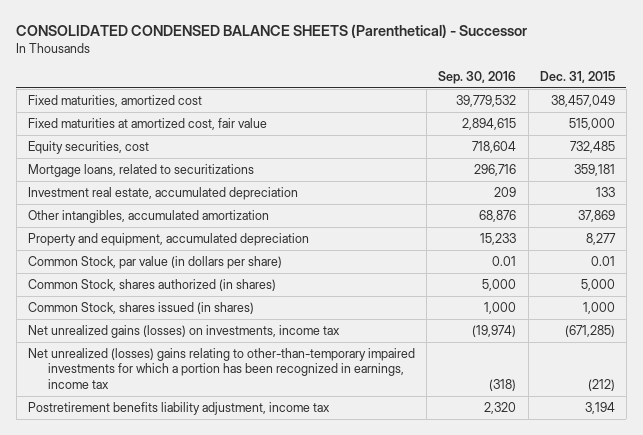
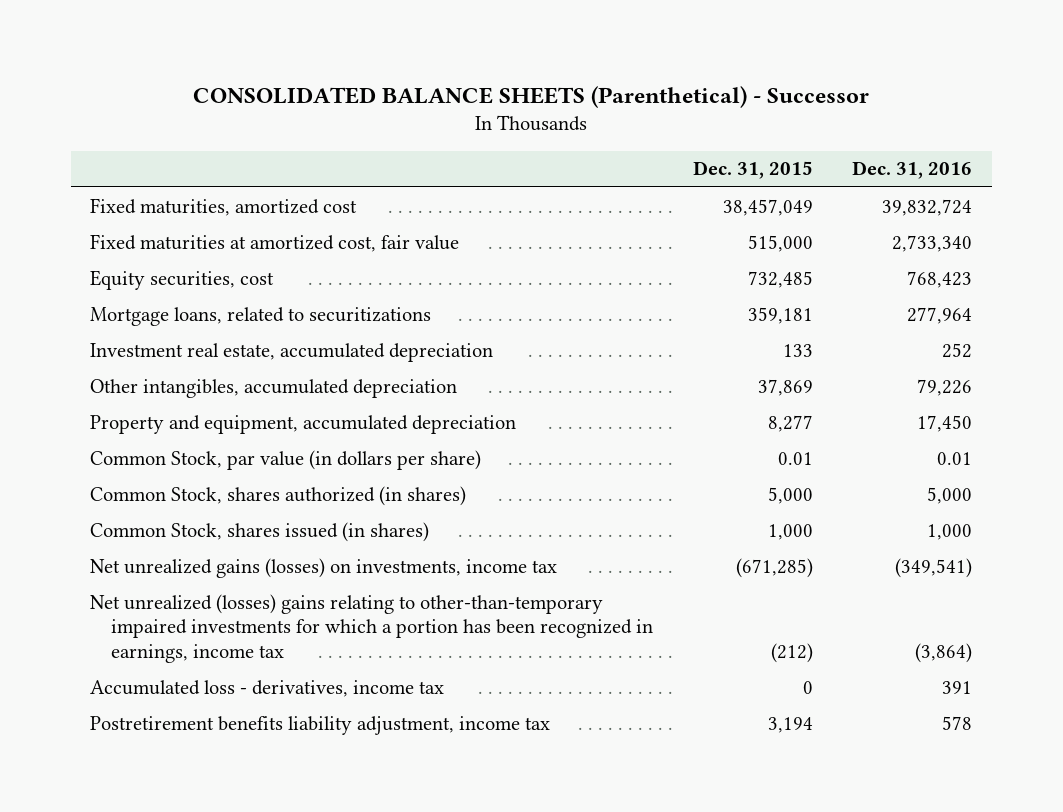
- CONSOLIDATED CONDENSED BALANCE SHEETS (Parenthetical) - Successor
+ CONSOLIDATED BALANCE SHEETS (Parenthetical) - Successor
- | Sep. 30, 2016 | Dec. 31, 2015
+ | Dec. 31, 2015 | Dec. 31, 2016
- Other intangibles, accumulated amortization | 68,876 | 37,869
+ Other intangibles, accumulated depreciation | 37,869 | 79,226
+ Accumulated loss - derivatives, income tax | 0 | 391

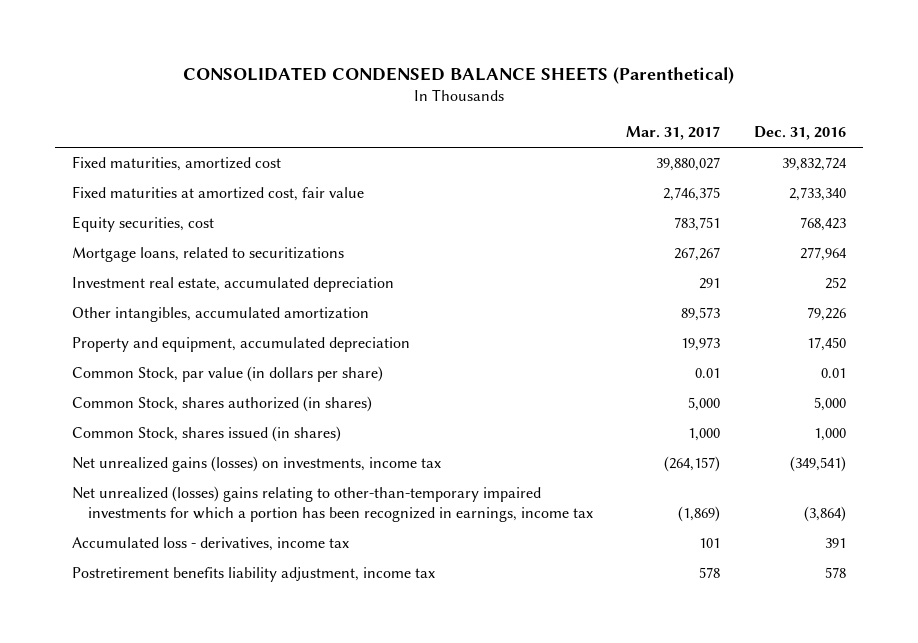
- CONSOLIDATED BALANCE SHEETS (Parenthetical) - Successor
+ CONSOLIDATED CONDENSED BALANCE SHEETS (Parenthetical)
- | Dec. 31, 2015 | Dec. 31, 2016
+ | Mar. 31, 2017 | Dec. 31, 2016
- Other intangibles, accumulated depreciation | 37,869 | 79,226
+ Other intangibles, accumulated amortization | 89,573 | 79,226

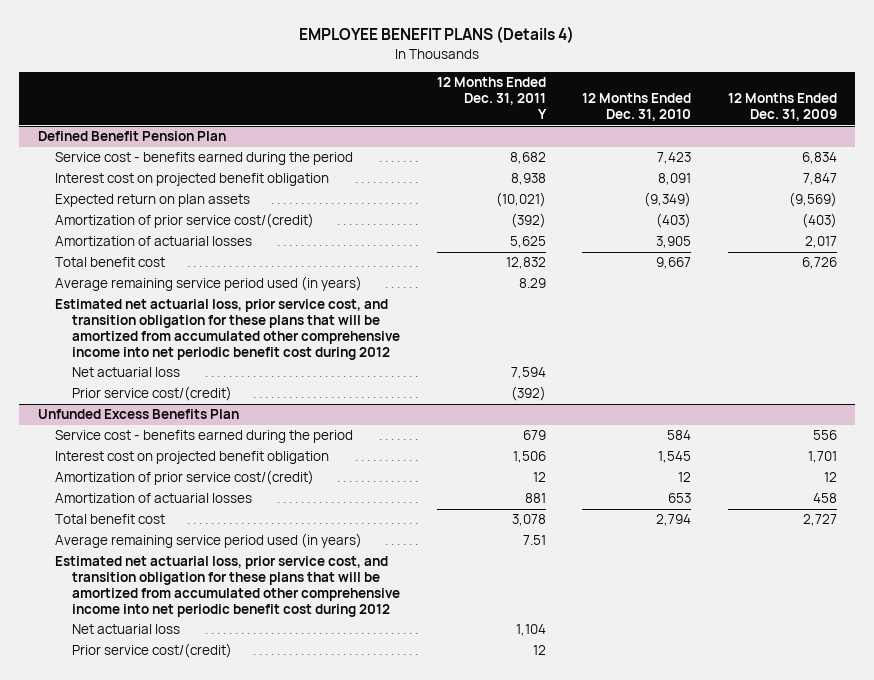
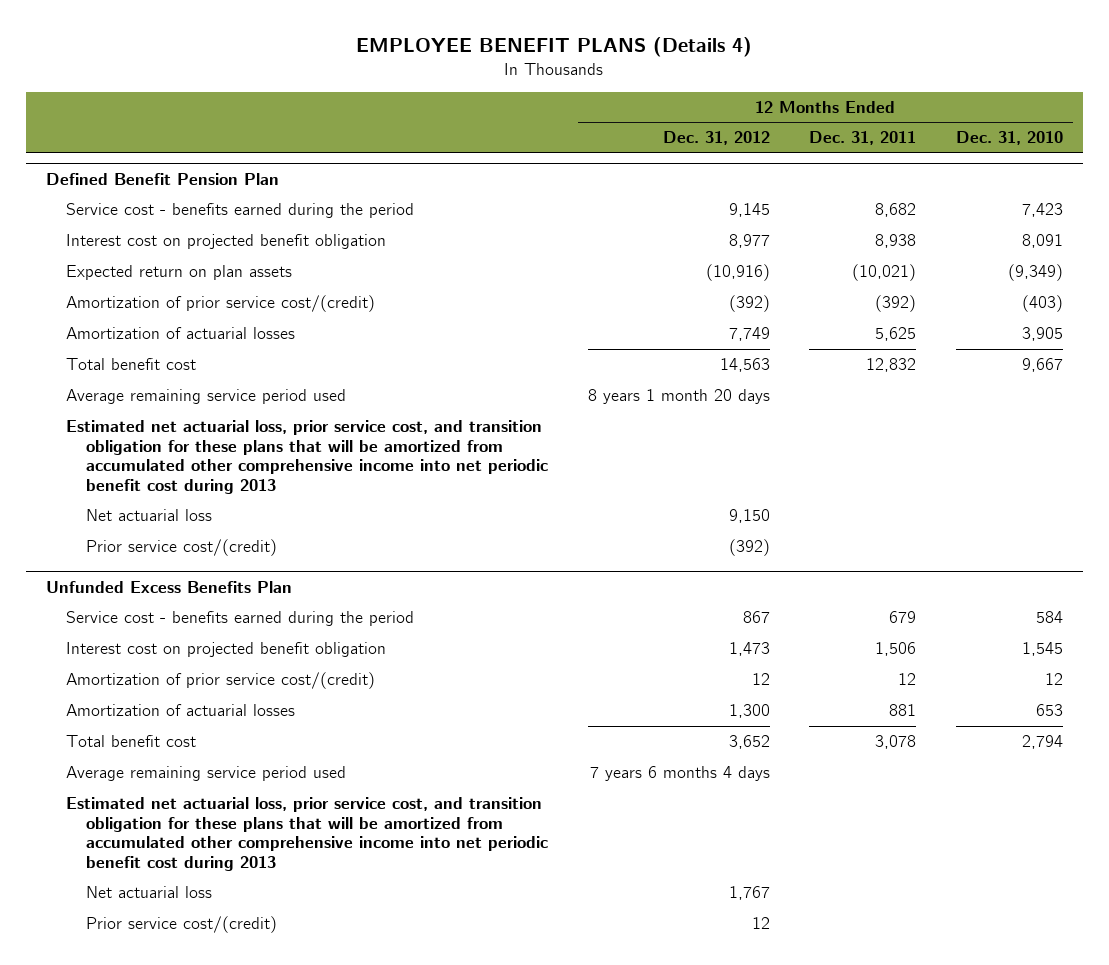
- | 12 Months Ended Dec. 31, 2011 Y | 12 Months Ended Dec. 31, 2010 | 12 Months Ended Dec. 31, 2009
+ | 12 Months Ended Dec. 31, 2012 | 12 Months Ended Dec. 31, 2011 | 12 Months Ended Dec. 31, 2010
@ Defined Benefit Pension Plan
- Average remaining service period used (in years) | 8.29 | |
- Estimated net actuarial loss, prior service cost, and transition obligation for these plans that will be amortized from accumulated other comprehensive income into net periodic benefit cost during 2012
+ Average remaining service period used | 8 years 1 month 20 days | |
+ Estimated net actuarial loss, prior service cost, and transition obligation for these plans that will be amortized from accumulated other comprehensive income into net periodic benefit cost during 2013
@ Unfunded Excess Benefits Plan
- Average remaining service period used (in years) | 7.51 | |
- Estimated net actuarial loss, prior service cost, and transition obligation for these plans that will be amortized from accumulated other comprehensive income into net periodic benefit cost during 2012
+ Average remaining service period used | 7 years 6 months 4 days | |
+ Estimated net actuarial loss, prior service cost, and transition obligation for these plans that will be amortized from accumulated other comprehensive income into net periodic benefit cost during 2013

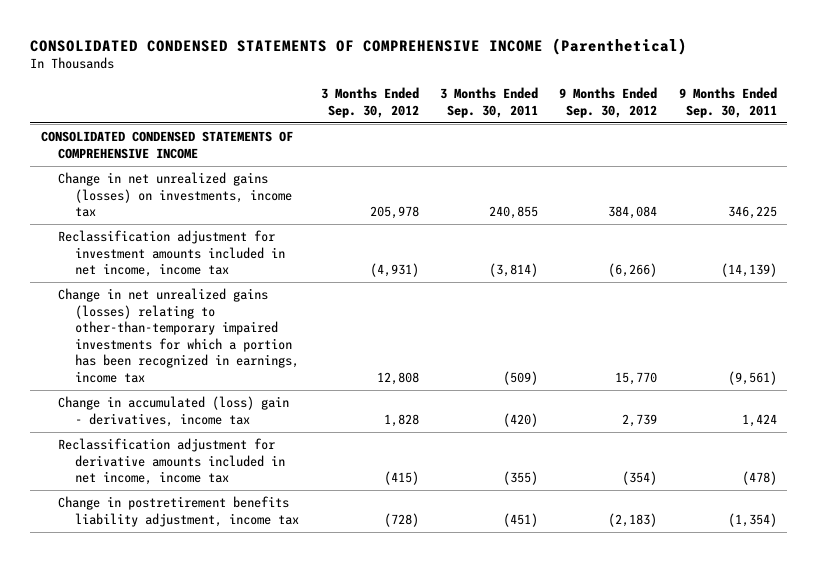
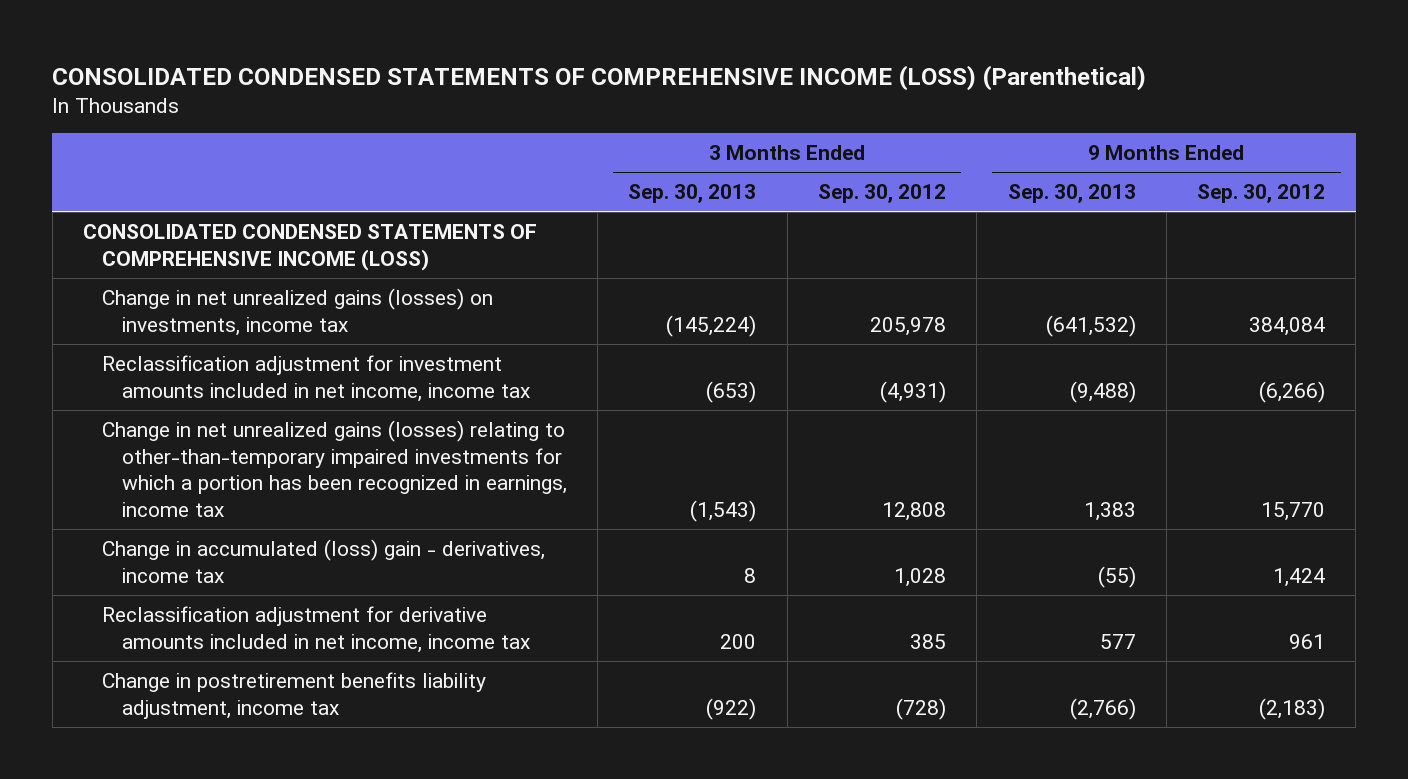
- CONSOLIDATED CONDENSED STATEMENTS OF COMPREHENSIVE INCOME (Parenthetical)
+ CONSOLIDATED CONDENSED STATEMENTS OF COMPREHENSIVE INCOME (LOSS) (Parenthetical)
- | 3 Months Ended Sep. 30, 2012 | 3 Months Ended Sep. 30, 2011 | 9 Months Ended Sep. 30, 2012 | 9 Months Ended Sep. 30, 2011
+ | 3 Months Ended Sep. 30, 2013 | 3 Months Ended Sep. 30, 2012 | 9 Months Ended Sep. 30, 2013 | 9 Months Ended Sep. 30, 2012
- CONSOLIDATED CONDENSED STATEMENTS OF COMPREHENSIVE INCOME
+ CONSOLIDATED CONDENSED STATEMENTS OF COMPREHENSIVE INCOME (LOSS)
- Change in accumulated (loss) gain - derivatives, income tax | 1,828 | (420) | 2,739 | 1,424
- Reclassification adjustment for derivative amounts included in net income, income tax | (415) | (355) | (354) | (478)
+ Change in accumulated (loss) gain - derivatives, income tax | 8 | 1,028 | (55) | 1,424
+ Reclassification adjustment for derivative amounts included in net income, income tax | 200 | 385 | 577 | 961

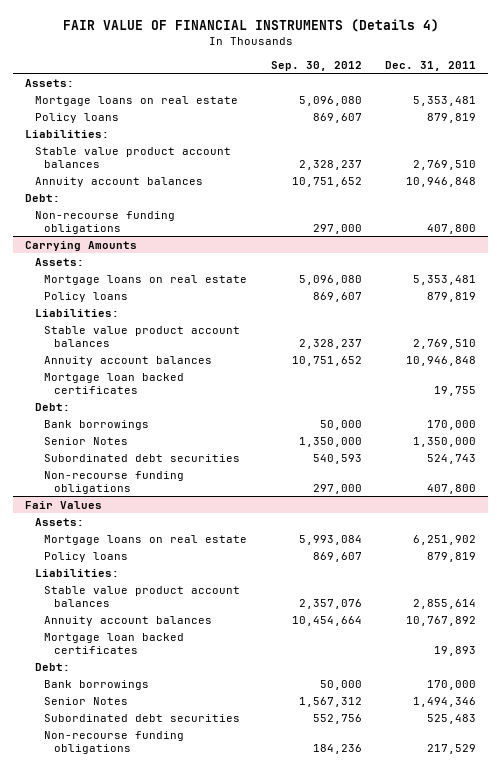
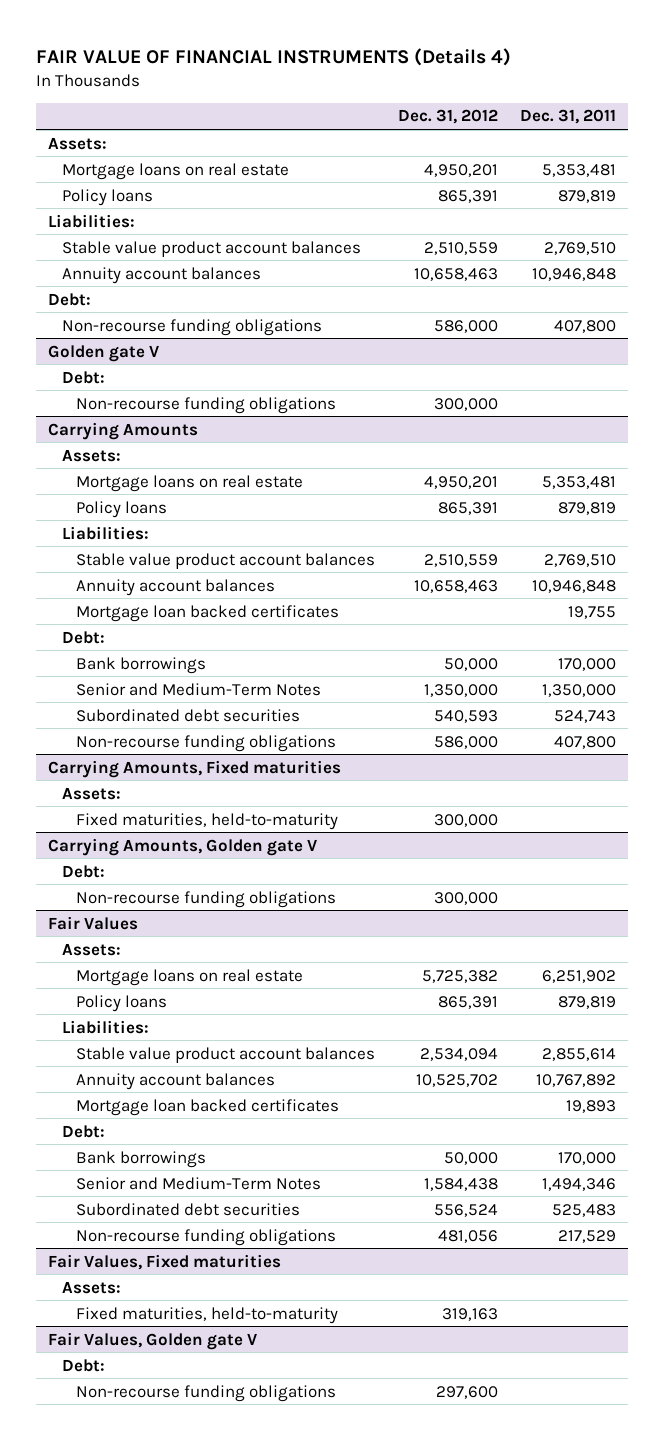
- | Sep. 30, 2012 | Dec. 31, 2011
+ | Dec. 31, 2012 | Dec. 31, 2011
+ Golden gate V
+ Debt:
+ Non-recourse funding obligations | 300,000 |
@ Carrying Amounts
- Senior Notes | 1,350,000 | 1,350,000
+ Senior and Medium-Term Notes | 1,350,000 | 1,350,000
+ Carrying Amounts, Fixed maturities
+ Assets:
+ Fixed maturities, held-to-maturity | 300,000 |
+ Carrying Amounts, Golden gate V
+ Debt:
+ Non-recourse funding obligations | 300,000 |
@ Fair Values
- Senior Notes | 1,567,312 | 1,494,346
+ Senior and Medium-Term Notes | 1,584,438 | 1,494,346
+ Fair Values, Fixed maturities
+ Assets:
+ Fixed maturities, held-to-maturity | 319,163 |
+ Fair Values, Golden gate V
+ Debt:
+ Non-recourse funding obligations | 297,600 |

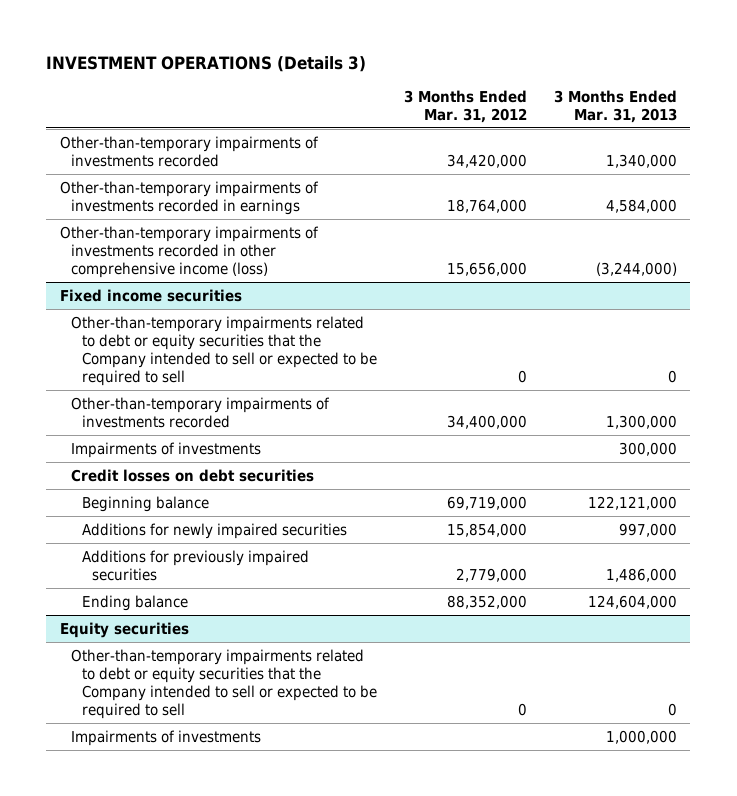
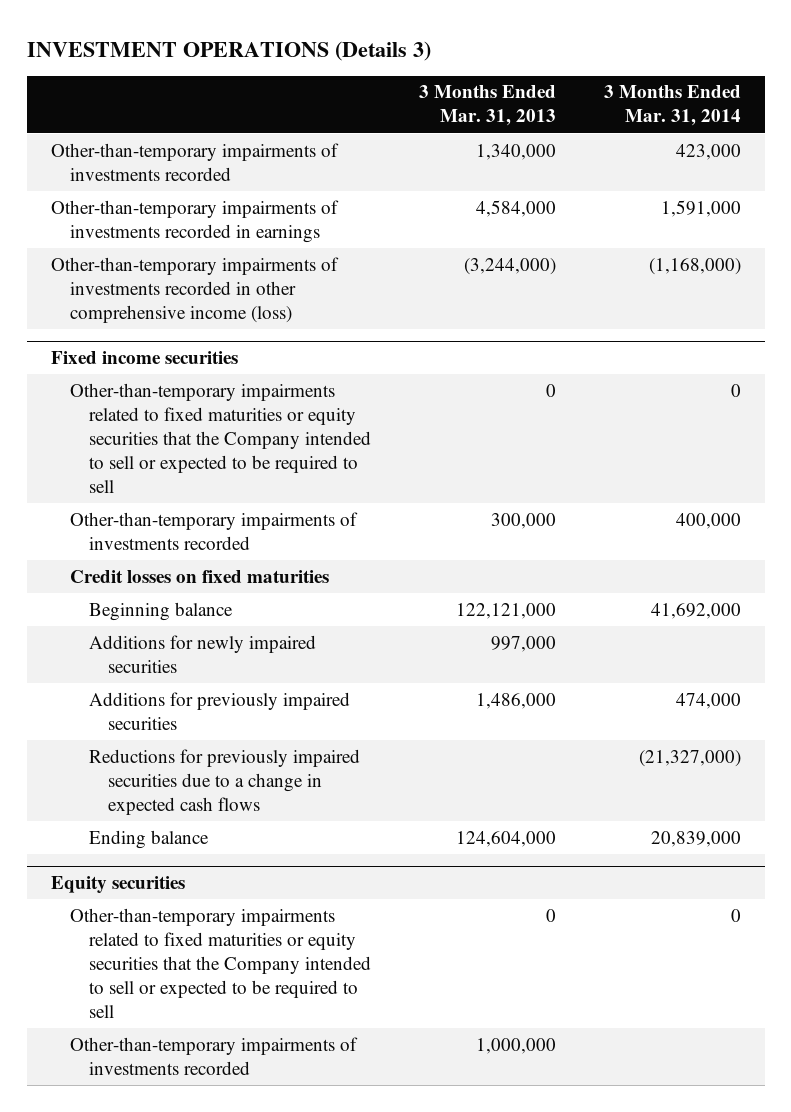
- | 3 Months Ended Mar. 31, 2012 | 3 Months Ended Mar. 31, 2013
+ | 3 Months Ended Mar. 31, 2013 | 3 Months Ended Mar. 31, 2014
@ Fixed income securities
- Other-than-temporary impairments related to debt or equity securities that the Company intended to sell or expected to be required to sell | 0 | 0
- Other-than-temporary impairments of investments recorded | 34,400,000 | 1,300,000
- Impairments of investments | | 300,000
- Credit losses on debt securities
+ Other-than-temporary impairments related to fixed maturities or equity securities that the Company intended to sell or expected to be required to sell | 0 | 0
+ Other-than-temporary impairments of investments recorded | 300,000 | 400,000
+ Credit losses on fixed maturities
+ Reductions for previously impaired securities due to a change in expected cash flows | | (21,327,000)
@ Equity securities
- Other-than-temporary impairments related to debt or equity securities that the Company intended to sell or expected to be required to sell | 0 | 0
- Impairments of investments | | 1,000,000
+ Other-than-temporary impairments related to fixed maturities or equity securities that the Company intended to sell or expected to be required to sell | 0 | 0
+ Other-than-temporary impairments of investments recorded | 1,000,000 |

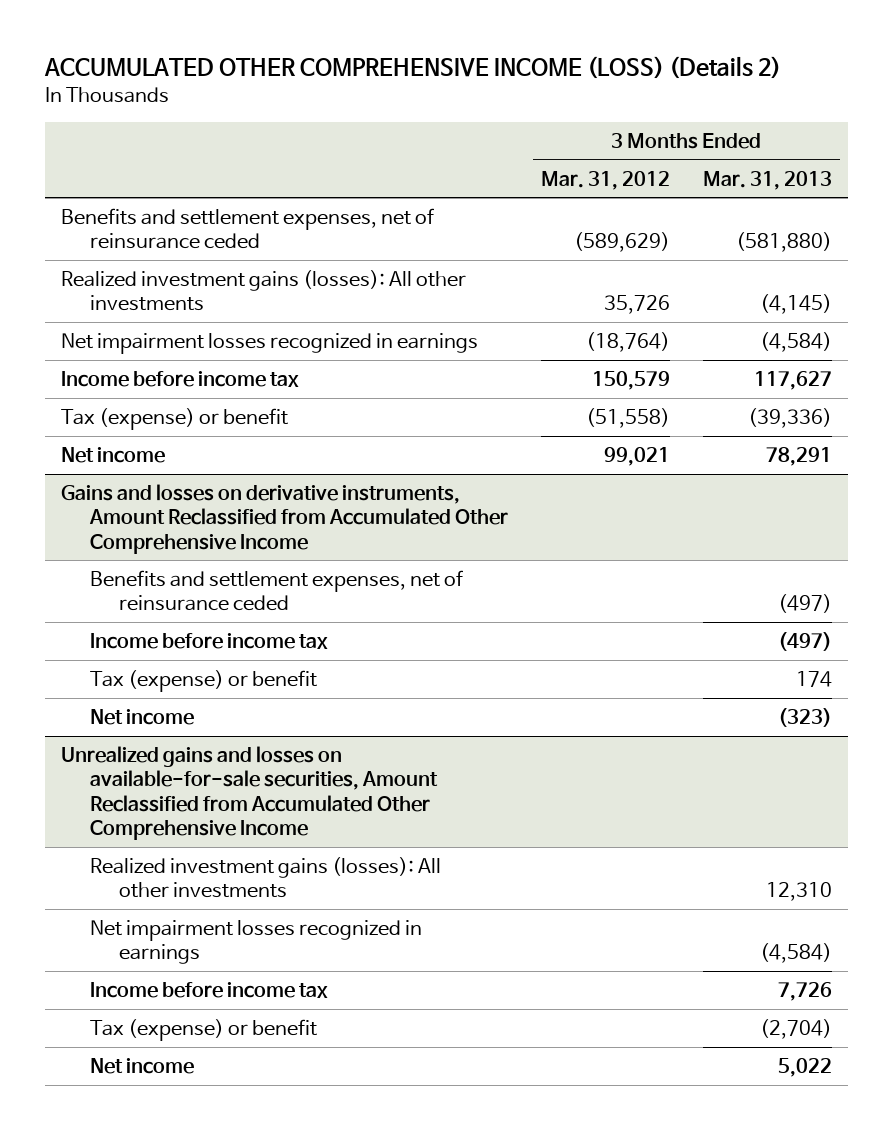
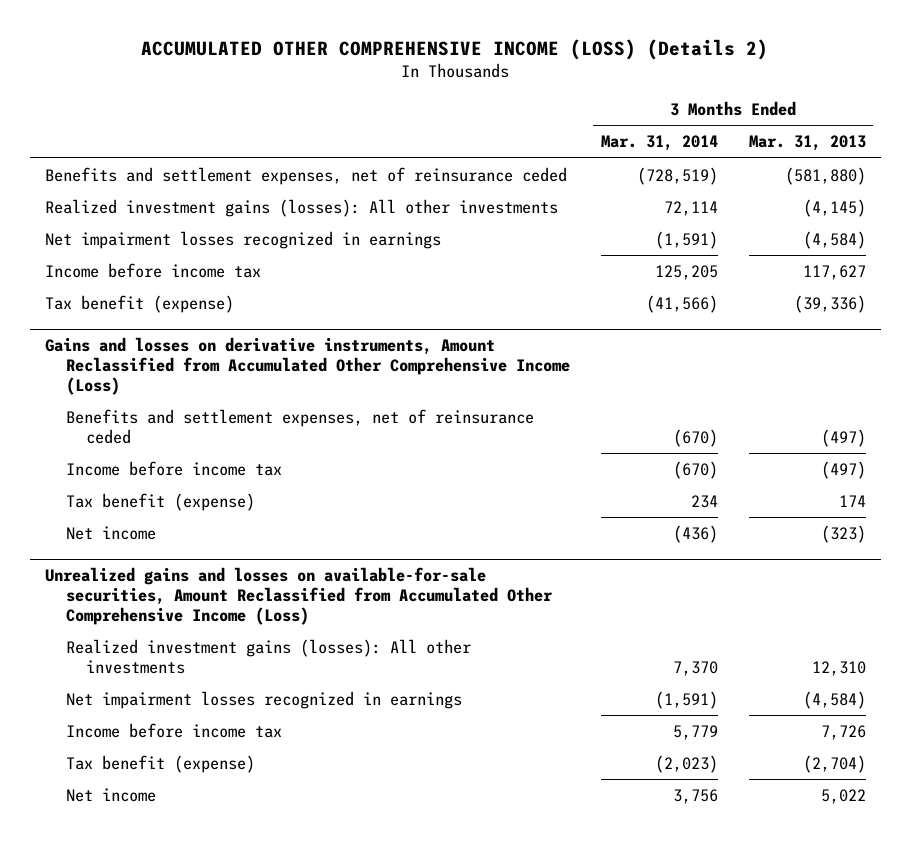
- | 3 Months Ended Mar. 31, 2012 | 3 Months Ended Mar. 31, 2013
+ | 3 Months Ended Mar. 31, 2014 | 3 Months Ended Mar. 31, 2013
- Tax (expense) or benefit | (51,558) | (39,336)
- Net income | 99,021 | 78,291
- Gains and losses on derivative instruments, Amount Reclassified from Accumulated Other Comprehensive Income
+ Tax benefit (expense) | (41,566) | (39,336)
+ Gains and losses on derivative instruments, Amount Reclassified from Accumulated Other Comprehensive Income (Loss)
- Tax (expense) or benefit | | 174
+ Tax benefit (expense) | 234 | 174
- Unrealized gains and losses on available-for-sale securities, Amount Reclassified from Accumulated Other Comprehensive Income
+ Unrealized gains and losses on available-for-sale securities, Amount Reclassified from Accumulated Other Comprehensive Income (Loss)
- Tax (expense) or benefit | | (2,704)
+ Tax benefit (expense) | (2,023) | (2,704)

